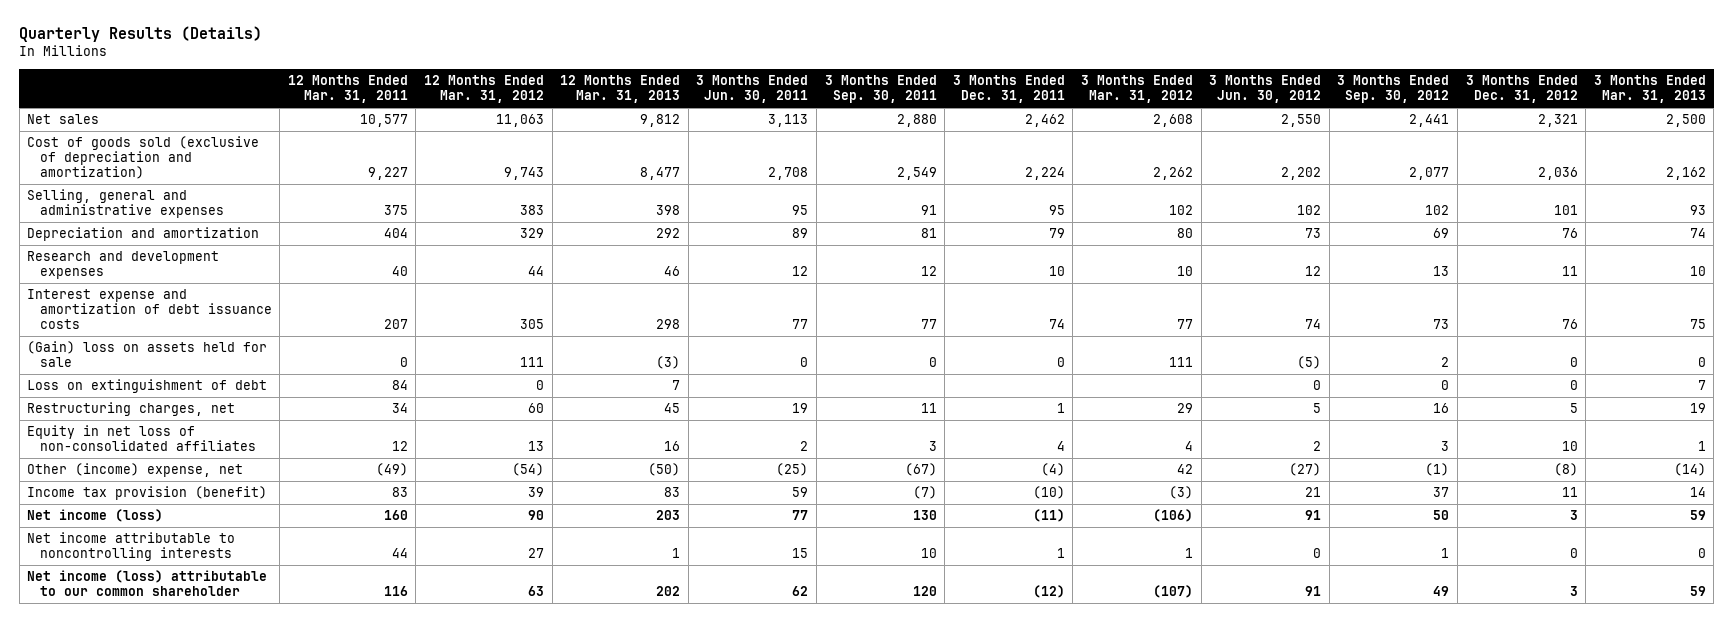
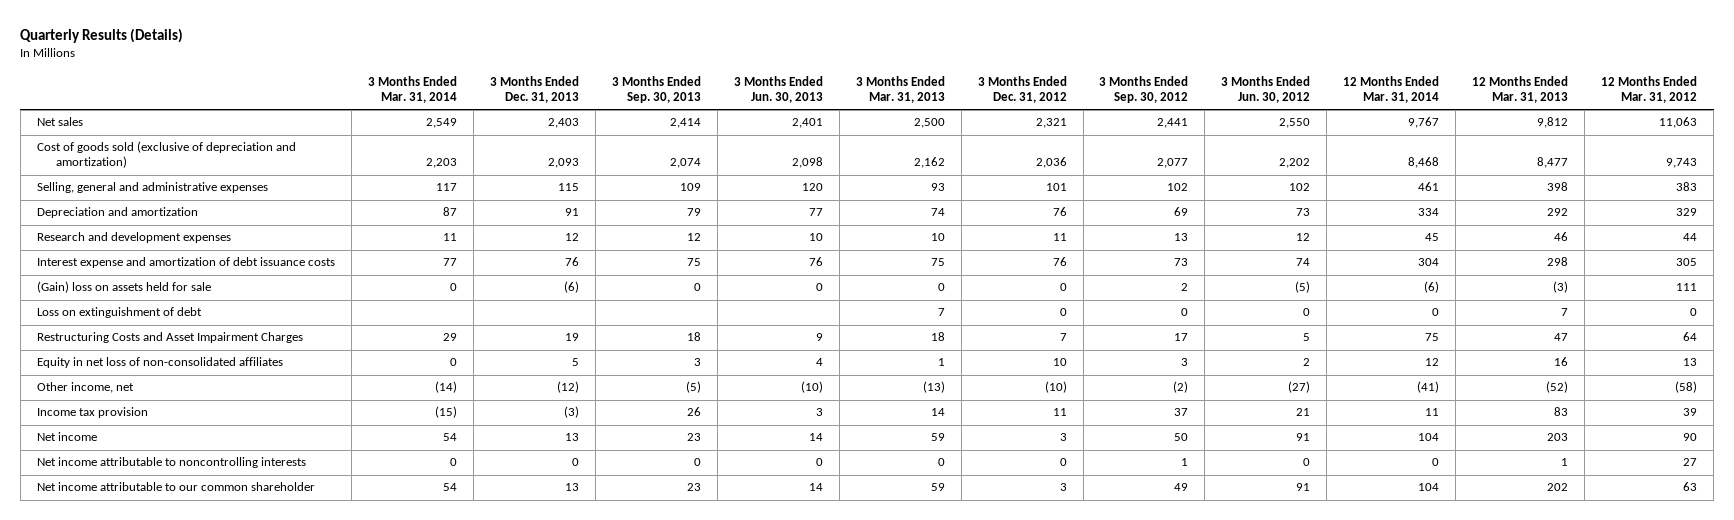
- | 12 Months Ended Mar. 31, 2011 | 12 Months Ended Mar. 31, 2012 | 12 Months Ended Mar. 31, 2013 | 3 Months Ended Jun. 30, 2011 | 3 Months Ended Sep. 30, 2011 | 3 Months Ended Dec. 31, 2011 | 3 Months Ended Mar. 31, 2012 | 3 Months Ended Jun. 30, 2012 | 3 Months Ended Sep. 30, 2012 | 3 Months Ended Dec. 31, 2012 | 3 Months Ended Mar. 31, 2013
+ | 3 Months Ended Mar. 31, 2014 | 3 Months Ended Dec. 31, 2013 | 3 Months Ended Sep. 30, 2013 | 3 Months Ended Jun. 30, 2013 | 3 Months Ended Mar. 31, 2013 | 3 Months Ended Dec. 31, 2012 | 3 Months Ended Sep. 30, 2012 | 3 Months Ended Jun. 30, 2012 | 12 Months Ended Mar. 31, 2014 | 12 Months Ended Mar. 31, 2013 | 12 Months Ended Mar. 31, 2012
- Restructuring charges, net | 34 | 60 | 45 | 19 | 11 | 1 | 29 | 5 | 16 | 5 | 19
+ Restructuring Costs and Asset Impairment Charges | 29 | 19 | 18 | 9 | 18 | 7 | 17 | 5 | 75 | 47 | 64
- Other (income) expense, net | (49) | (54) | (50) | (25) | (67) | (4) | 42 | (27) | (1) | (8) | (14)
- Income tax provision (benefit) | 83 | 39 | 83 | 59 | (7) | (10) | (3) | 21 | 37 | 11 | 14
- Net income (loss) | 160 | 90 | 203 | 77 | 130 | (11) | (106) | 91 | 50 | 3 | 59
+ Other income, net | (14) | (12) | (5) | (10) | (13) | (10) | (2) | (27) | (41) | (52) | (58)
+ Income tax provision | (15) | (3) | 26 | 3 | 14 | 11 | 37 | 21 | 11 | 83 | 39
+ Net income | 54 | 13 | 23 | 14 | 59 | 3 | 50 | 91 | 104 | 203 | 90
- Net income (loss) attributable to our common shareholder | 116 | 63 | 202 | 62 | 120 | (12) | (107) | 91 | 49 | 3 | 59
+ Net income attributable to our common shareholder | 54 | 13 | 23 | 14 | 59 | 3 | 49 | 91 | 104 | 202 | 63

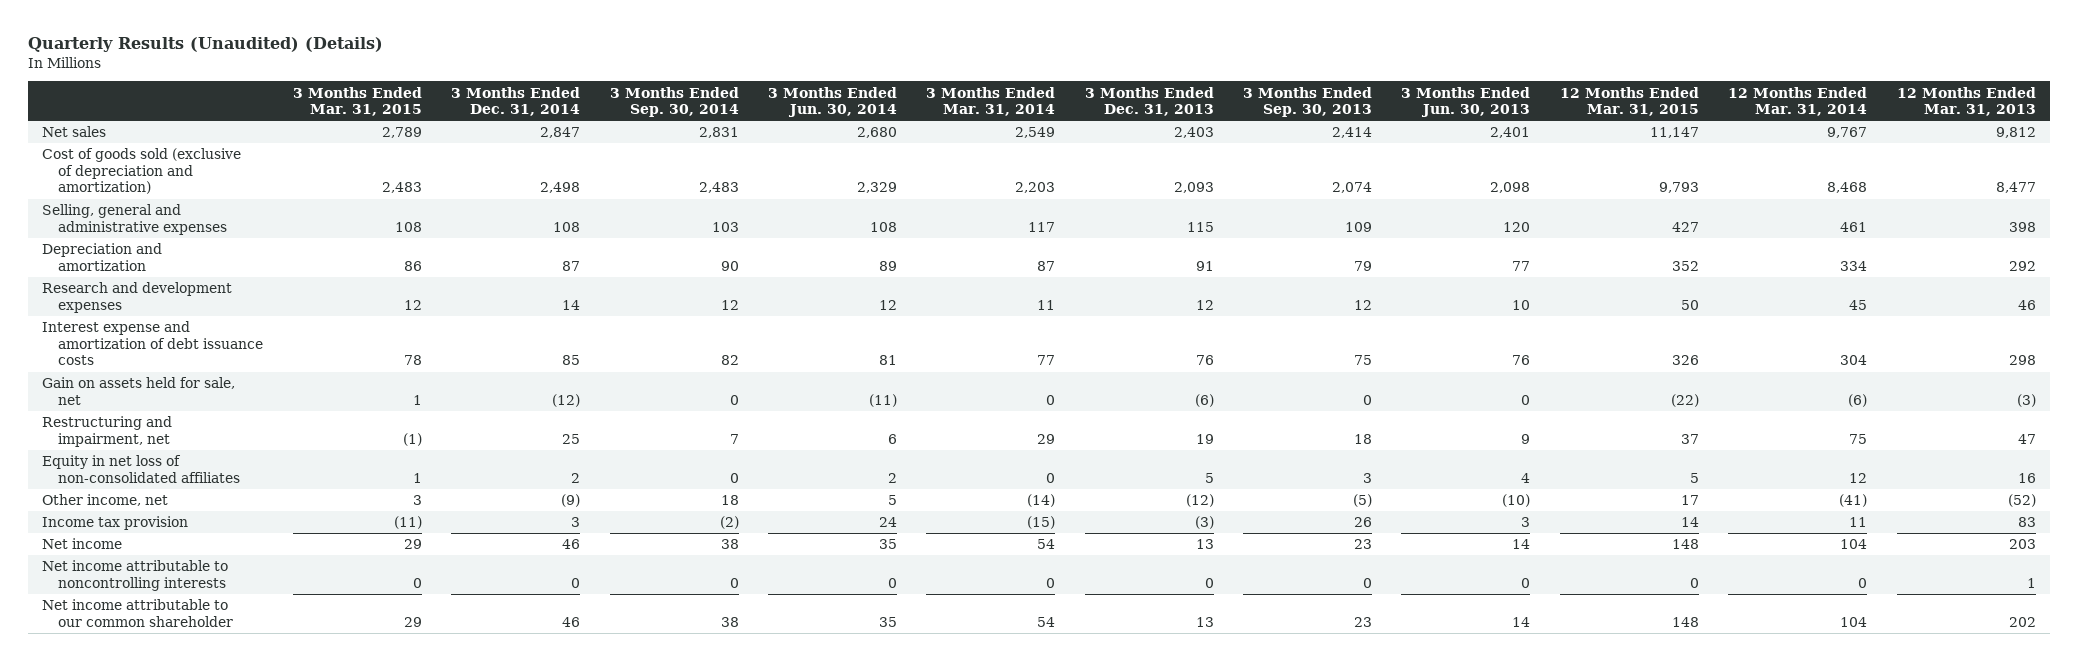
- Quarterly Results (Details)
+ Quarterly Results (Unaudited) (Details)
- | 3 Months Ended Mar. 31, 2014 | 3 Months Ended Dec. 31, 2013 | 3 Months Ended Sep. 30, 2013 | 3 Months Ended Jun. 30, 2013 | 3 Months Ended Mar. 31, 2013 | 3 Months Ended Dec. 31, 2012 | 3 Months Ended Sep. 30, 2012 | 3 Months Ended Jun. 30, 2012 | 12 Months Ended Mar. 31, 2014 | 12 Months Ended Mar. 31, 2013 | 12 Months Ended Mar. 31, 2012
+ | 3 Months Ended Mar. 31, 2015 | 3 Months Ended Dec. 31, 2014 | 3 Months Ended Sep. 30, 2014 | 3 Months Ended Jun. 30, 2014 | 3 Months Ended Mar. 31, 2014 | 3 Months Ended Dec. 31, 2013 | 3 Months Ended Sep. 30, 2013 | 3 Months Ended Jun. 30, 2013 | 12 Months Ended Mar. 31, 2015 | 12 Months Ended Mar. 31, 2014 | 12 Months Ended Mar. 31, 2013
- (Gain) loss on assets held for sale | 0 | (6) | 0 | 0 | 0 | 0 | 2 | (5) | (6) | (3) | 111
- Loss on extinguishment of debt | | | | | 7 | 0 | 0 | 0 | 0 | 7 | 0
- Restructuring Costs and Asset Impairment Charges | 29 | 19 | 18 | 9 | 18 | 7 | 17 | 5 | 75 | 47 | 64
+ Gain on assets held for sale, net | 1 | (12) | 0 | (11) | 0 | (6) | 0 | 0 | (22) | (6) | (3)
+ Restructuring and impairment, net | (1) | 25 | 7 | 6 | 29 | 19 | 18 | 9 | 37 | 75 | 47

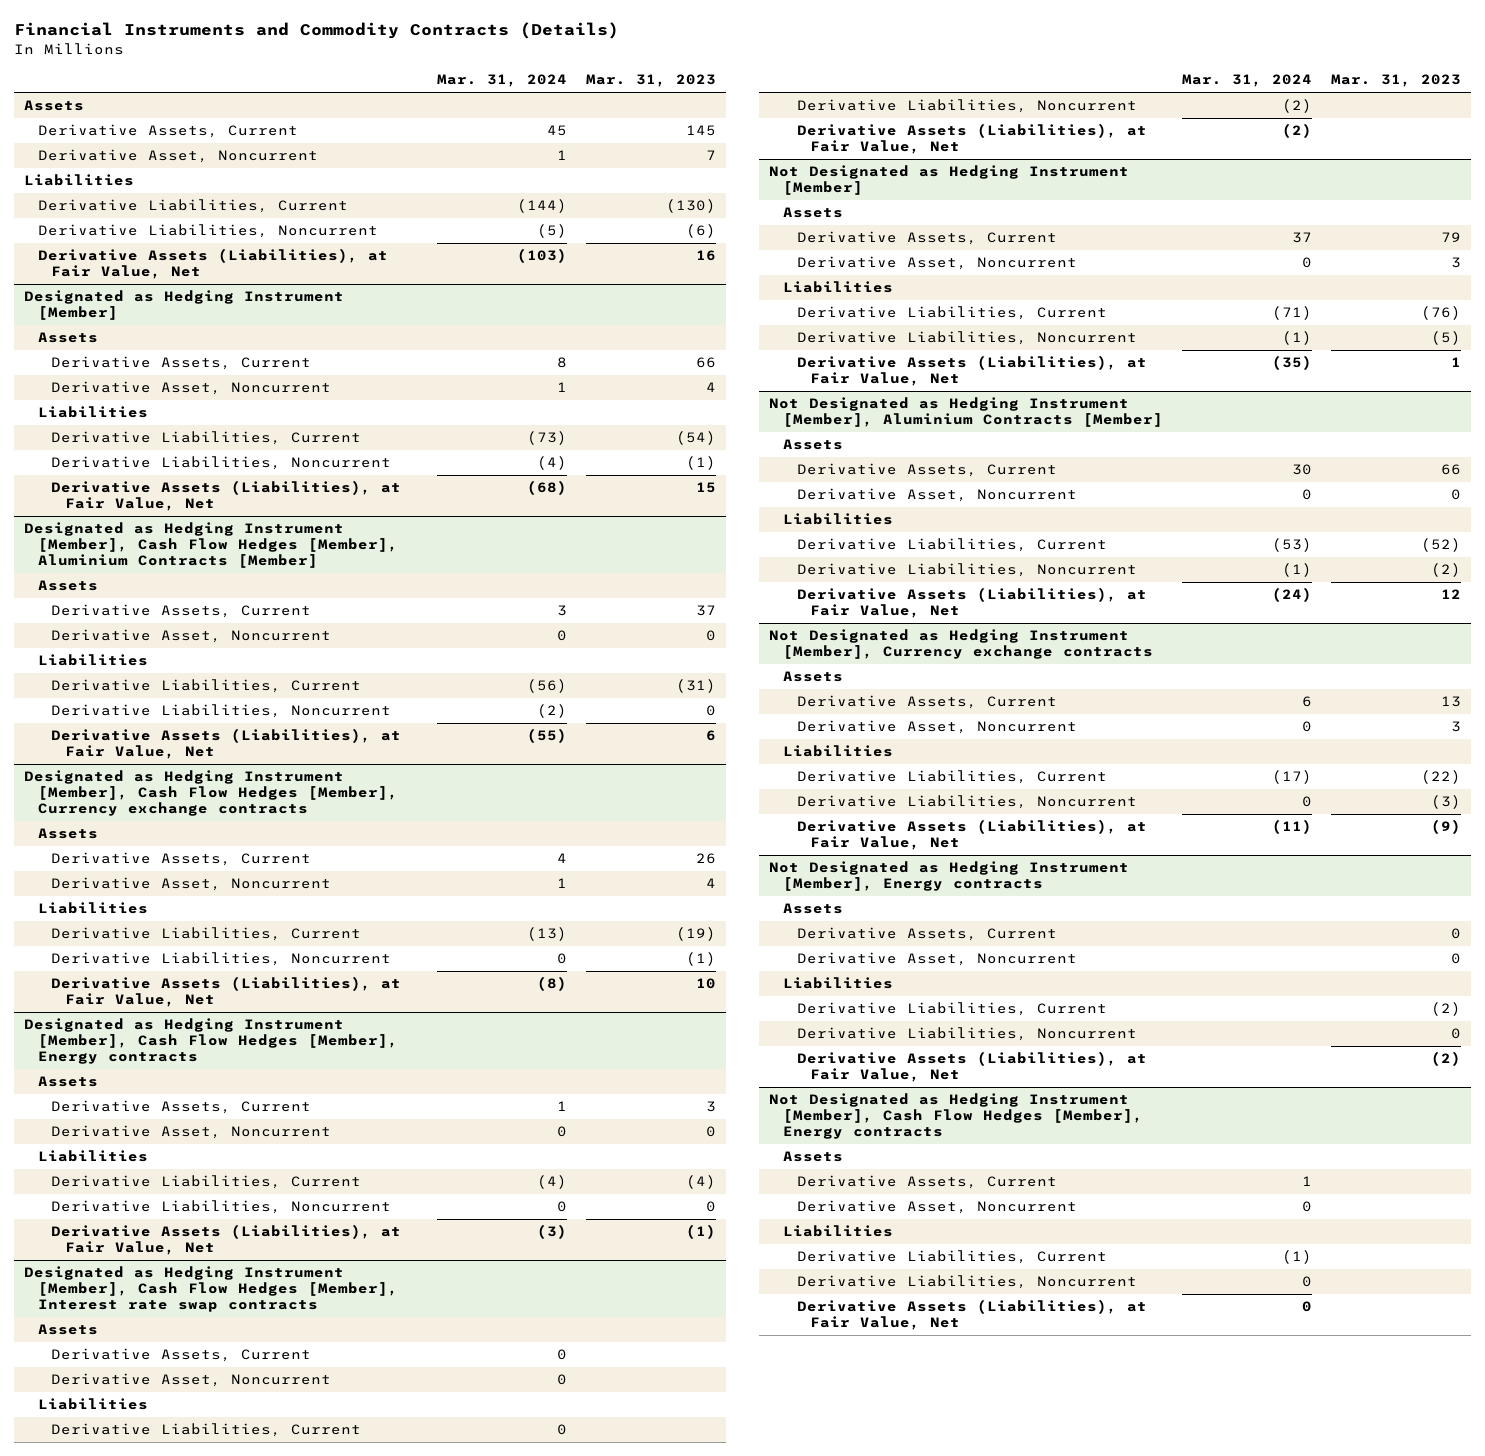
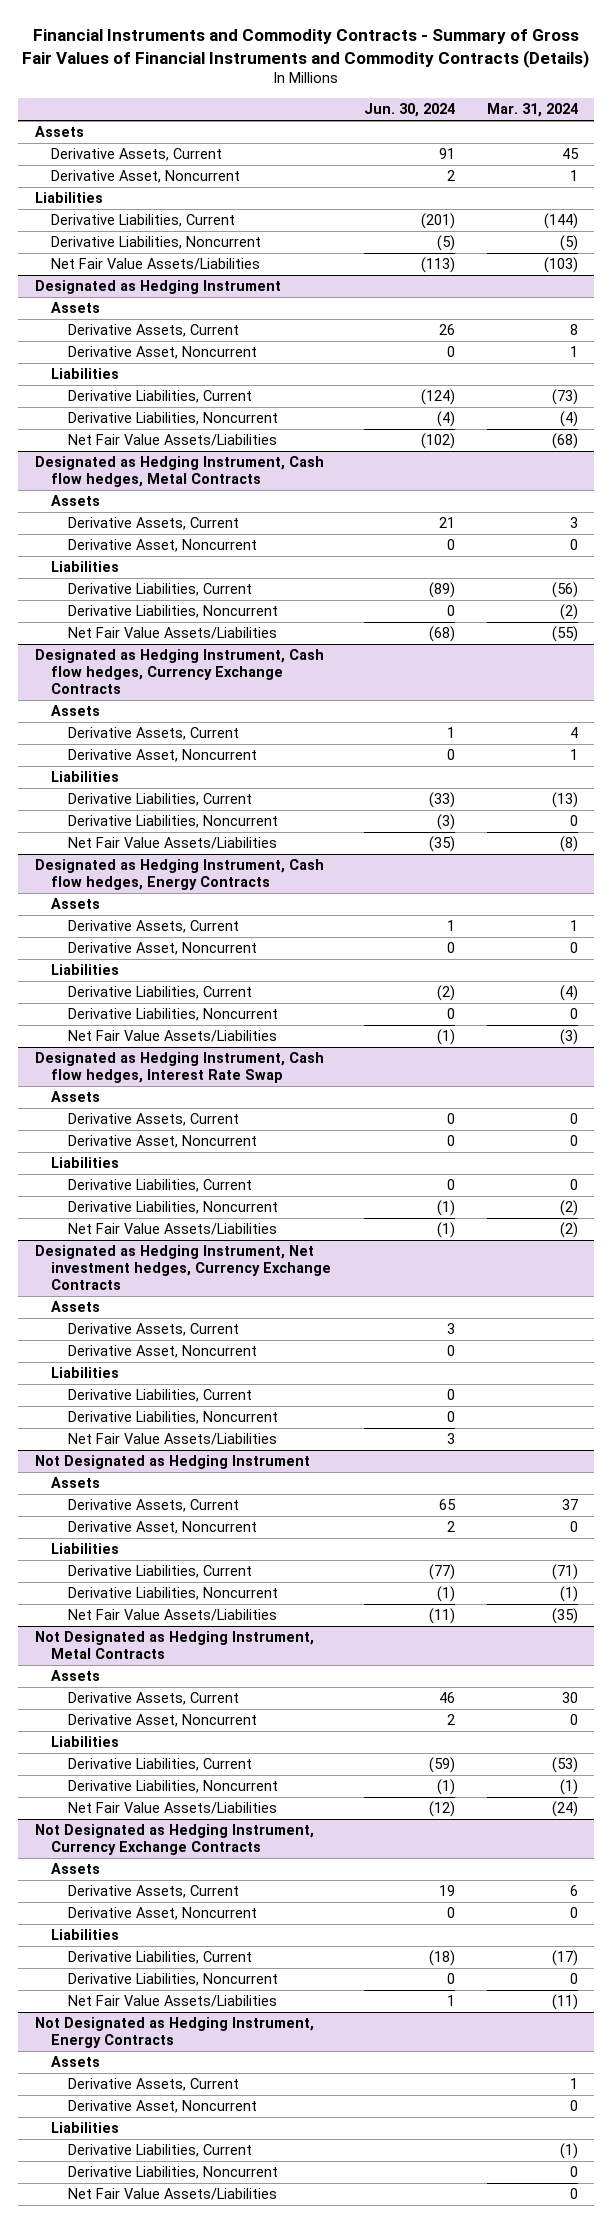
- Financial Instruments and Commodity Contracts (Details)
+ Financial Instruments and Commodity Contracts - Summary of Gross Fair Values of Financial Instruments and Commodity Contracts (Details)
- | Mar. 31, 2024 | Mar. 31, 2023
+ | Jun. 30, 2024 | Mar. 31, 2024
- Derivative Assets (Liabilities), at Fair Value, Net | (103) | 16
- Designated as Hedging Instrument [Member]
+ Net Fair Value Assets/Liabilities | (113) | (103)
+ Designated as Hedging Instrument
- Derivative Assets (Liabilities), at Fair Value, Net | (68) | 15
- Designated as Hedging Instrument [Member], Cash Flow Hedges [Member], Aluminium Contracts [Member]
+ Net Fair Value Assets/Liabilities | (102) | (68)
+ Designated as Hedging Instrument, Cash flow hedges, Metal Contracts
- Derivative Assets (Liabilities), at Fair Value, Net | (55) | 6
- Designated as Hedging Instrument [Member], Cash Flow Hedges [Member], Currency exchange contracts
+ Net Fair Value Assets/Liabilities | (68) | (55)
+ Designated as Hedging Instrument, Cash flow hedges, Currency Exchange Contracts
- Derivative Assets (Liabilities), at Fair Value, Net | (8) | 10
- Designated as Hedging Instrument [Member], Cash Flow Hedges [Member], Energy contracts
+ Net Fair Value Assets/Liabilities | (35) | (8)
+ Designated as Hedging Instrument, Cash flow hedges, Energy Contracts
- Derivative Assets (Liabilities), at Fair Value, Net | (3) | (1)
- Designated as Hedging Instrument [Member], Cash Flow Hedges [Member], Interest rate swap contracts
+ Net Fair Value Assets/Liabilities | (1) | (3)
+ Designated as Hedging Instrument, Cash flow hedges, Interest Rate Swap
- Derivative Assets (Liabilities), at Fair Value, Net | (2) |
- Not Designated as Hedging Instrument [Member]
+ Net Fair Value Assets/Liabilities | (1) | (2)
+ Designated as Hedging Instrument, Net investment hedges, Currency Exchange Contracts
+ Derivative Assets, Current | 3 |
+ Derivative Asset, Noncurrent | 0 |
+ Liabilities
+ Derivative Liabilities, Current | 0 |
+ Derivative Liabilities, Noncurrent | 0 |
+ Net Fair Value Assets/Liabilities | 3 |
+ Not Designated as Hedging Instrument
+ Assets
- Derivative Assets (Liabilities), at Fair Value, Net | (35) | 1
- Not Designated as Hedging Instrument [Member], Aluminium Contracts [Member]
+ Net Fair Value Assets/Liabilities | (11) | (35)
+ Not Designated as Hedging Instrument, Metal Contracts
- Derivative Assets (Liabilities), at Fair Value, Net | (24) | 12
- Not Designated as Hedging Instrument [Member], Currency exchange contracts
+ Net Fair Value Assets/Liabilities | (12) | (24)
+ Not Designated as Hedging Instrument, Currency Exchange Contracts
- Derivative Assets (Liabilities), at Fair Value, Net | (11) | (9)
- Not Designated as Hedging Instrument [Member], Energy contracts
- Assets
- Derivative Assets, Current | | 0
- Derivative Asset, Noncurrent | | 0
- Liabilities
- Derivative Liabilities, Current | | (2)
- Derivative Liabilities, Noncurrent | | 0
- Derivative Assets (Liabilities), at Fair Value, Net | | (2)
- Not Designated as Hedging Instrument [Member], Cash Flow Hedges [Member], Energy contracts
+ Net Fair Value Assets/Liabilities | 1 | (11)
+ Not Designated as Hedging Instrument, Energy Contracts
- Derivative Assets (Liabilities), at Fair Value, Net | 0 |
+ Net Fair Value Assets/Liabilities | | 0

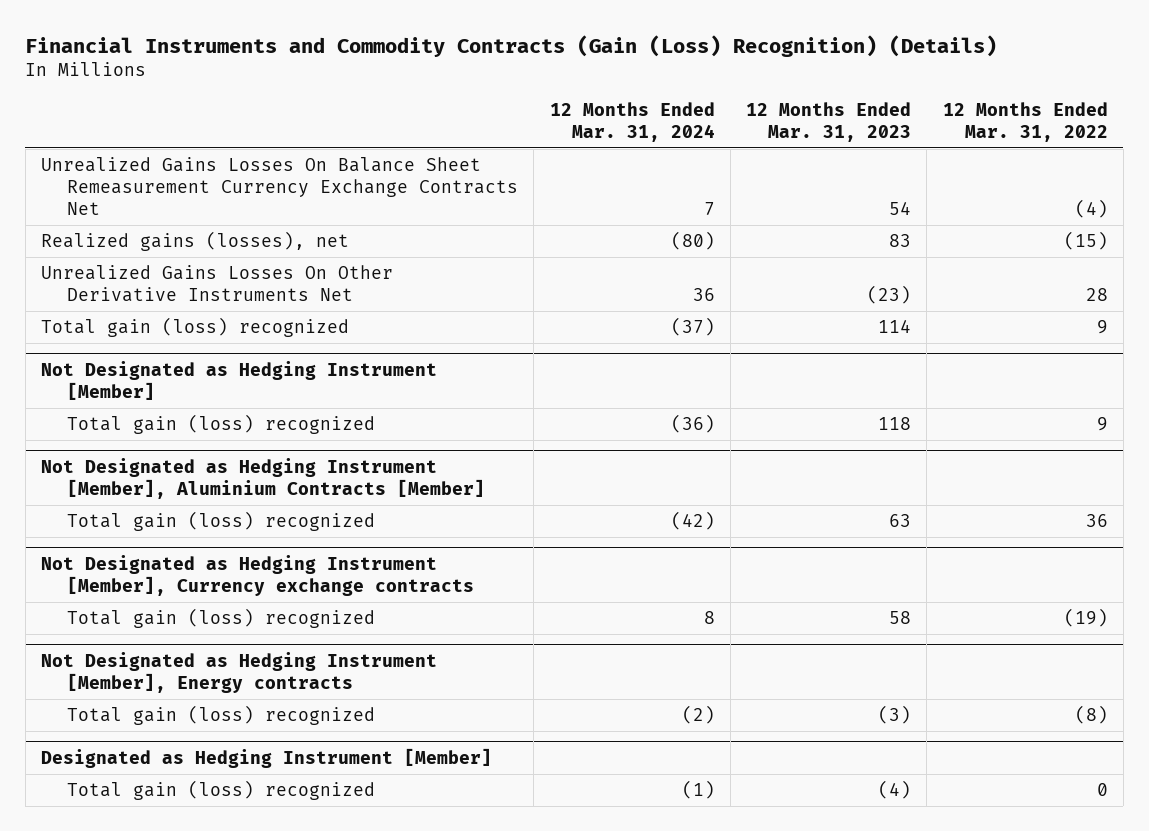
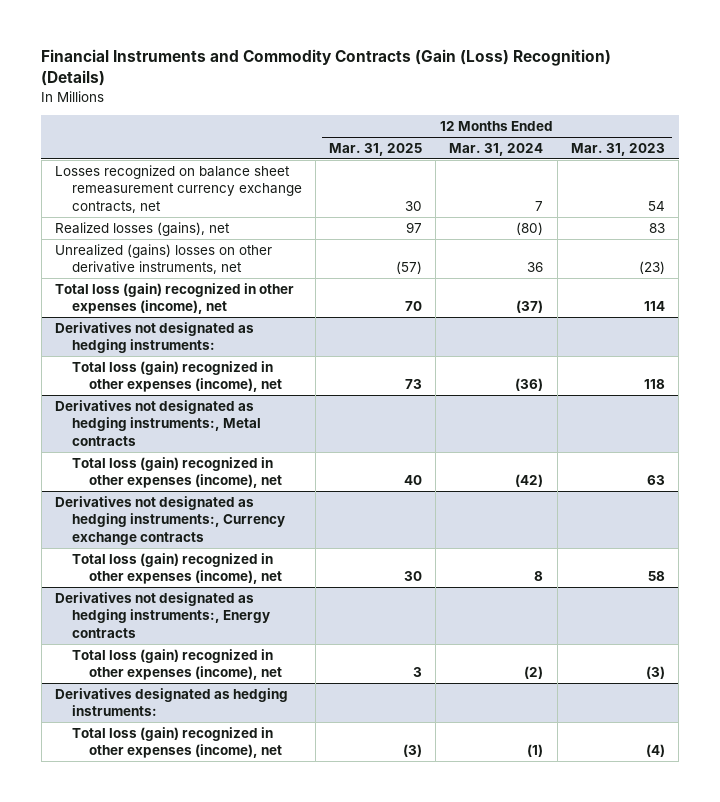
- | 12 Months Ended Mar. 31, 2024 | 12 Months Ended Mar. 31, 2023 | 12 Months Ended Mar. 31, 2022
+ | 12 Months Ended Mar. 31, 2025 | 12 Months Ended Mar. 31, 2024 | 12 Months Ended Mar. 31, 2023
- Unrealized Gains Losses On Balance Sheet Remeasurement Currency Exchange Contracts Net | 7 | 54 | (4)
- Realized gains (losses), net | (80) | 83 | (15)
- Unrealized Gains Losses On Other Derivative Instruments Net | 36 | (23) | 28
- Total gain (loss) recognized | (37) | 114 | 9
- Not Designated as Hedging Instrument [Member]
- Total gain (loss) recognized | (36) | 118 | 9
- Not Designated as Hedging Instrument [Member], Aluminium Contracts [Member]
- Total gain (loss) recognized | (42) | 63 | 36
- Not Designated as Hedging Instrument [Member], Currency exchange contracts
- Total gain (loss) recognized | 8 | 58 | (19)
- Not Designated as Hedging Instrument [Member], Energy contracts
- Total gain (loss) recognized | (2) | (3) | (8)
- Designated as Hedging Instrument [Member]
- Total gain (loss) recognized | (1) | (4) | 0
+ Losses recognized on balance sheet remeasurement currency exchange contracts, net | 30 | 7 | 54
+ Realized losses (gains), net | 97 | (80) | 83
+ Unrealized (gains) losses on other derivative instruments, net | (57) | 36 | (23)
+ Total loss (gain) recognized in other expenses (income), net | 70 | (37) | 114
+ Derivatives not designated as hedging instruments:
+ Total loss (gain) recognized in other expenses (income), net | 73 | (36) | 118
+ Derivatives not designated as hedging instruments:, Metal contracts
+ Total loss (gain) recognized in other expenses (income), net | 40 | (42) | 63
+ Derivatives not designated as hedging instruments:, Currency exchange contracts
+ Total loss (gain) recognized in other expenses (income), net | 30 | 8 | 58
+ Derivatives not designated as hedging instruments:, Energy contracts
+ Total loss (gain) recognized in other expenses (income), net | 3 | (2) | (3)
+ Derivatives designated as hedging instruments:
+ Total loss (gain) recognized in other expenses (income), net | (3) | (1) | (4)

